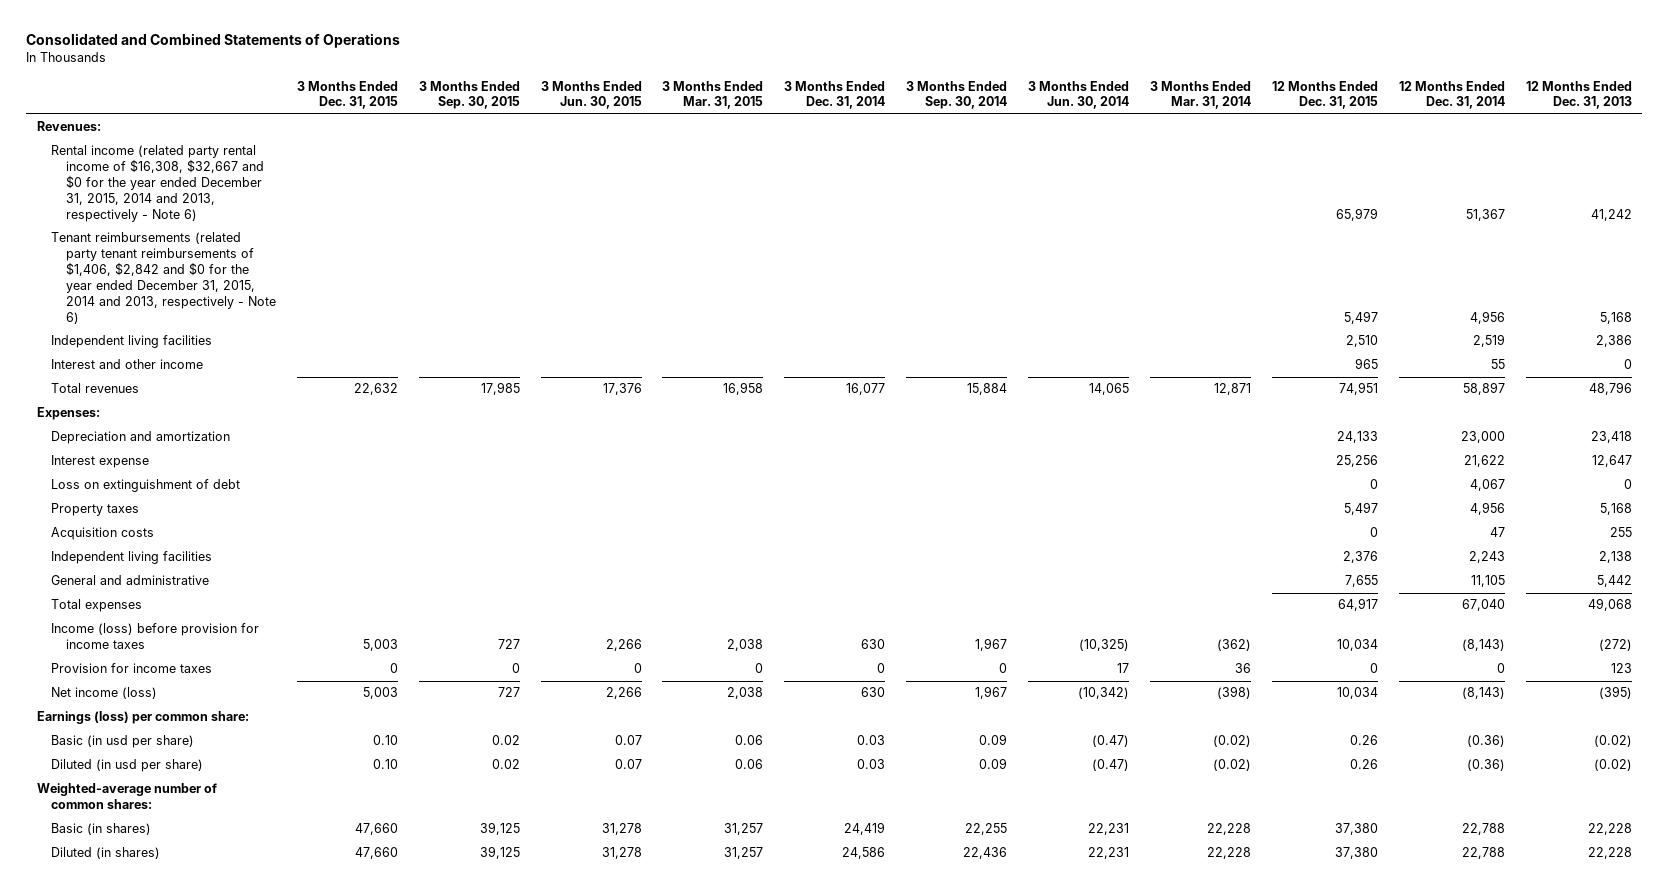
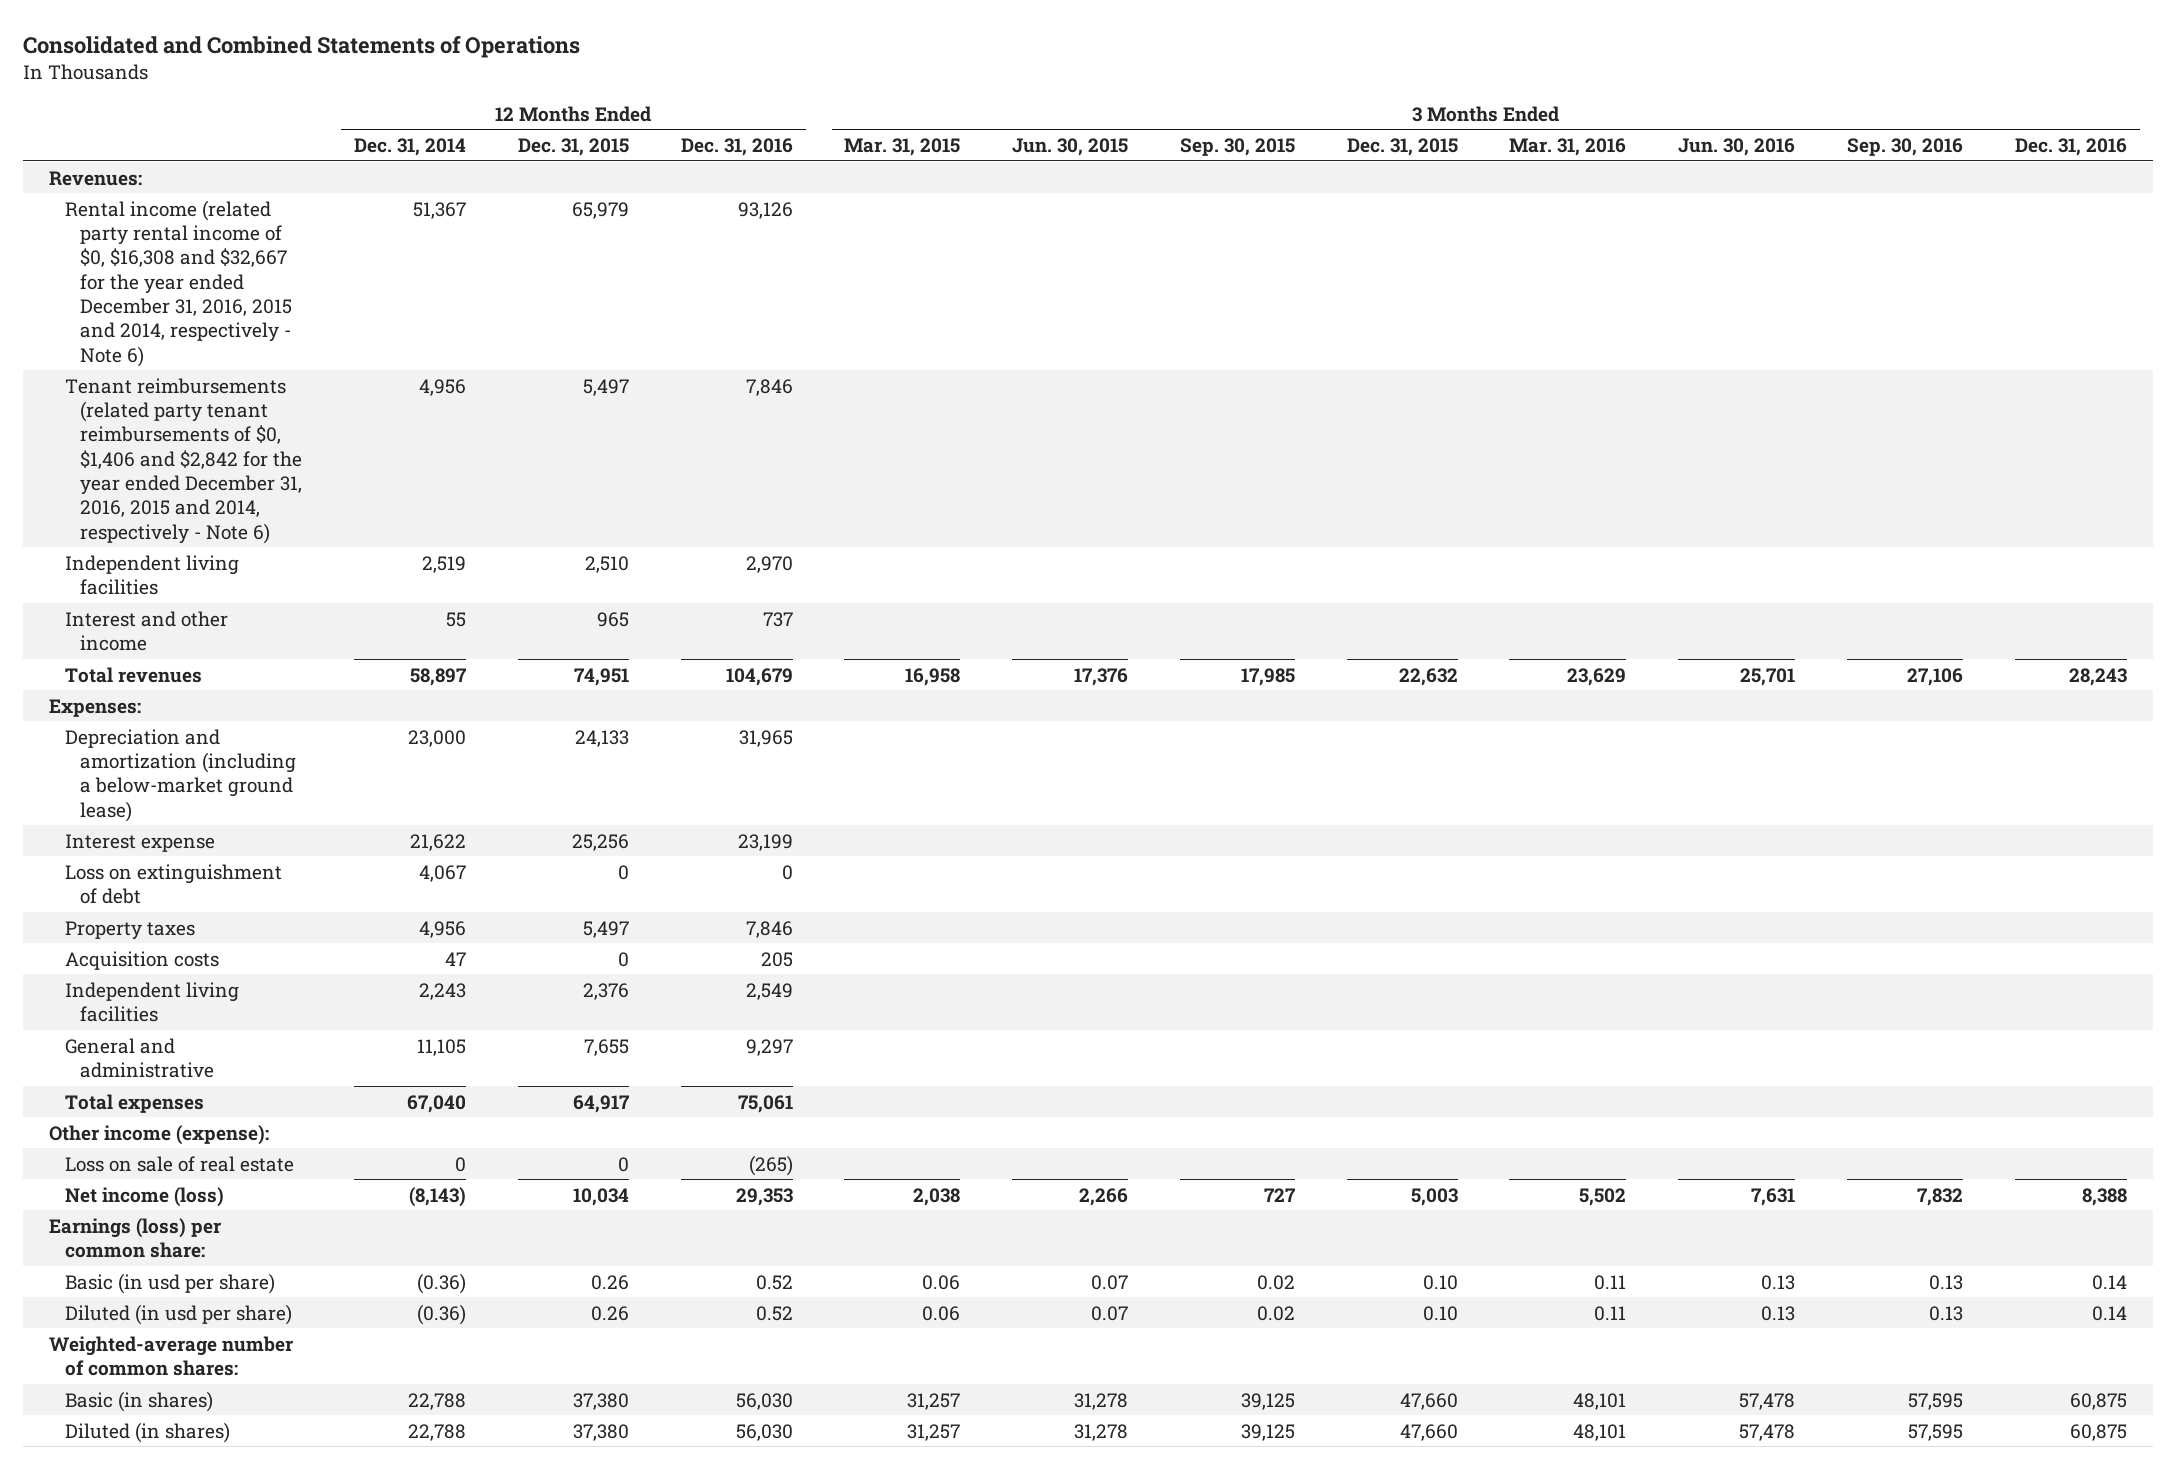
- | 3 Months Ended Dec. 31, 2015 | 3 Months Ended Sep. 30, 2015 | 3 Months Ended Jun. 30, 2015 | 3 Months Ended Mar. 31, 2015 | 3 Months Ended Dec. 31, 2014 | 3 Months Ended Sep. 30, 2014 | 3 Months Ended Jun. 30, 2014 | 3 Months Ended Mar. 31, 2014 | 12 Months Ended Dec. 31, 2015 | 12 Months Ended Dec. 31, 2014 | 12 Months Ended Dec. 31, 2013
+ | 12 Months Ended Dec. 31, 2014 | 12 Months Ended Dec. 31, 2015 | 12 Months Ended Dec. 31, 2016 | 3 Months Ended Mar. 31, 2015 | 3 Months Ended Jun. 30, 2015 | 3 Months Ended Sep. 30, 2015 | 3 Months Ended Dec. 31, 2015 | 3 Months Ended Mar. 31, 2016 | 3 Months Ended Jun. 30, 2016 | 3 Months Ended Sep. 30, 2016 | 3 Months Ended Dec. 31, 2016
- Rental income (related party rental income of $16,308, $32,667 and $0 for the year ended December 31, 2015, 2014 and 2013, respectively - Note 6) | | | | | | | | | 65,979 | 51,367 | 41,242
- Tenant reimbursements (related party tenant reimbursements of $1,406, $2,842 and $0 for the year ended December 31, 2015, 2014 and 2013, respectively - Note 6) | | | | | | | | | 5,497 | 4,956 | 5,168
+ Rental income (related party rental income of $0, $16,308 and $32,667 for the year ended December 31, 2016, 2015 and 2014, respectively - Note 6) | 51,367 | 65,979 | 93,126 | | | | | | | |
+ Tenant reimbursements (related party tenant reimbursements of $0, $1,406 and $2,842 for the year ended December 31, 2016, 2015 and 2014, respectively - Note 6) | 4,956 | 5,497 | 7,846 | | | | | | | |
- Depreciation and amortization | | | | | | | | | 24,133 | 23,000 | 23,418
+ Depreciation and amortization (including a below-market ground lease) | 23,000 | 24,133 | 31,965 | | | | | | | |
- Income (loss) before provision for income taxes | 5,003 | 727 | 2,266 | 2,038 | 630 | 1,967 | (10,325) | (362) | 10,034 | (8,143) | (272)
- Provision for income taxes | 0 | 0 | 0 | 0 | 0 | 0 | 17 | 36 | 0 | 0 | 123
+ Other income (expense):
+ Loss on sale of real estate | 0 | 0 | (265) | | | | | | | |

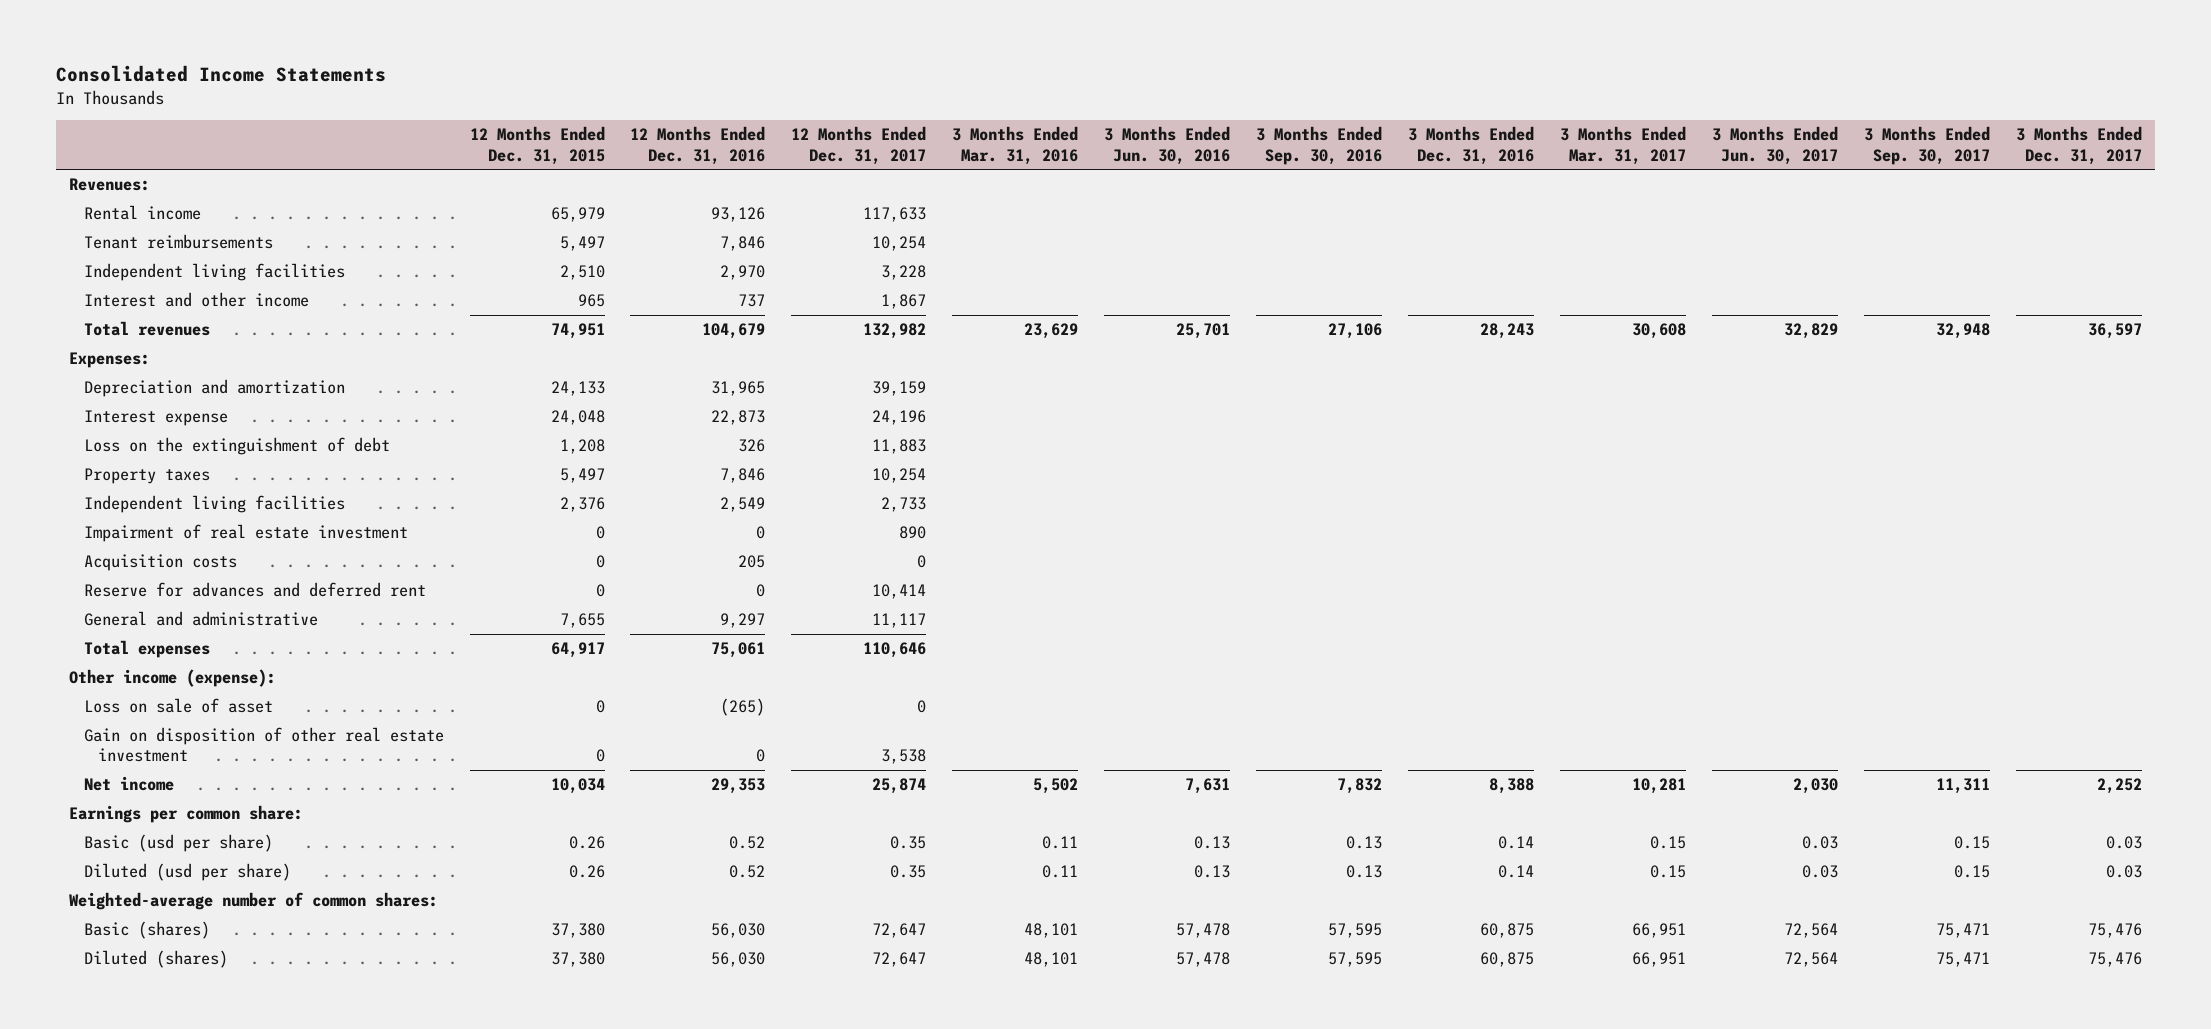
- Consolidated and Combined Statements of Operations
+ Consolidated Income Statements
- | 12 Months Ended Dec. 31, 2014 | 12 Months Ended Dec. 31, 2015 | 12 Months Ended Dec. 31, 2016 | 3 Months Ended Mar. 31, 2015 | 3 Months Ended Jun. 30, 2015 | 3 Months Ended Sep. 30, 2015 | 3 Months Ended Dec. 31, 2015 | 3 Months Ended Mar. 31, 2016 | 3 Months Ended Jun. 30, 2016 | 3 Months Ended Sep. 30, 2016 | 3 Months Ended Dec. 31, 2016
+ | 12 Months Ended Dec. 31, 2015 | 12 Months Ended Dec. 31, 2016 | 12 Months Ended Dec. 31, 2017 | 3 Months Ended Mar. 31, 2016 | 3 Months Ended Jun. 30, 2016 | 3 Months Ended Sep. 30, 2016 | 3 Months Ended Dec. 31, 2016 | 3 Months Ended Mar. 31, 2017 | 3 Months Ended Jun. 30, 2017 | 3 Months Ended Sep. 30, 2017 | 3 Months Ended Dec. 31, 2017
- Rental income (related party rental income of $0, $16,308 and $32,667 for the year ended December 31, 2016, 2015 and 2014, respectively - Note 6) | 51,367 | 65,979 | 93,126 | | | | | | | |
- Tenant reimbursements (related party tenant reimbursements of $0, $1,406 and $2,842 for the year ended December 31, 2016, 2015 and 2014, respectively - Note 6) | 4,956 | 5,497 | 7,846 | | | | | | | |
+ Rental income | 65,979 | 93,126 | 117,633 | | | | | | | |
+ Tenant reimbursements | 5,497 | 7,846 | 10,254 | | | | | | | |
- Depreciation and amortization (including a below-market ground lease) | 23,000 | 24,133 | 31,965 | | | | | | | |
- Interest expense | 21,622 | 25,256 | 23,199 | | | | | | | |
- Loss on extinguishment of debt | 4,067 | 0 | 0 | | | | | | | |
+ Depreciation and amortization | 24,133 | 31,965 | 39,159 | | | | | | | |
+ Interest expense | 24,048 | 22,873 | 24,196 | | | | | | | |
+ Loss on the extinguishment of debt | 1,208 | 326 | 11,883 | | | | | | | |
+ Impairment of real estate investment | 0 | 0 | 890 | | | | | | | |
moved down: Acquisition costs | 0 | 205 | 0 | | | | | | | |
+ Reserve for advances and deferred rent | 0 | 0 | 10,414 | | | | | | | |
- Loss on sale of real estate | 0 | 0 | (265) | | | | | | | |
- Net income (loss) | (8,143) | 10,034 | 29,353 | 2,038 | 2,266 | 727 | 5,003 | 5,502 | 7,631 | 7,832 | 8,388
- Earnings (loss) per common share:
- Basic (in usd per share) | (0.36) | 0.26 | 0.52 | 0.06 | 0.07 | 0.02 | 0.10 | 0.11 | 0.13 | 0.13 | 0.14
- Diluted (in usd per share) | (0.36) | 0.26 | 0.52 | 0.06 | 0.07 | 0.02 | 0.10 | 0.11 | 0.13 | 0.13 | 0.14
+ Loss on sale of asset | 0 | (265) | 0 | | | | | | | |
+ Gain on disposition of other real estate investment | 0 | 0 | 3,538 | | | | | | | |
+ Net income | 10,034 | 29,353 | 25,874 | 5,502 | 7,631 | 7,832 | 8,388 | 10,281 | 2,030 | 11,311 | 2,252
+ Earnings per common share:
+ Basic (usd per share) | 0.26 | 0.52 | 0.35 | 0.11 | 0.13 | 0.13 | 0.14 | 0.15 | 0.03 | 0.15 | 0.03
+ Diluted (usd per share) | 0.26 | 0.52 | 0.35 | 0.11 | 0.13 | 0.13 | 0.14 | 0.15 | 0.03 | 0.15 | 0.03
- Basic (in shares) | 22,788 | 37,380 | 56,030 | 31,257 | 31,278 | 39,125 | 47,660 | 48,101 | 57,478 | 57,595 | 60,875
- Diluted (in shares) | 22,788 | 37,380 | 56,030 | 31,257 | 31,278 | 39,125 | 47,660 | 48,101 | 57,478 | 57,595 | 60,875
+ Basic (shares) | 37,380 | 56,030 | 72,647 | 48,101 | 57,478 | 57,595 | 60,875 | 66,951 | 72,564 | 75,471 | 75,476
+ Diluted (shares) | 37,380 | 56,030 | 72,647 | 48,101 | 57,478 | 57,595 | 60,875 | 66,951 | 72,564 | 75,471 | 75,476

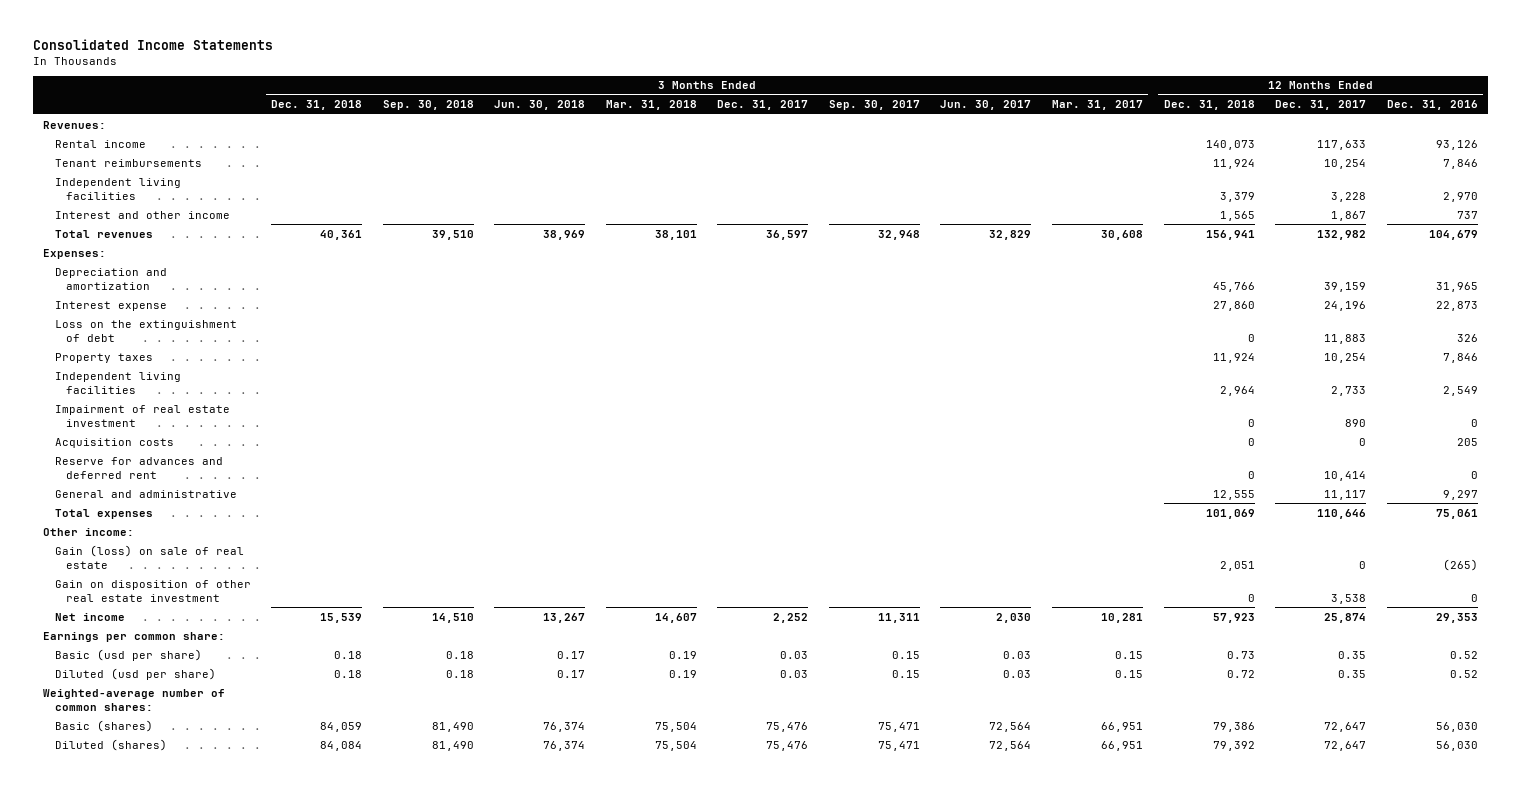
- | 12 Months Ended Dec. 31, 2015 | 12 Months Ended Dec. 31, 2016 | 12 Months Ended Dec. 31, 2017 | 3 Months Ended Mar. 31, 2016 | 3 Months Ended Jun. 30, 2016 | 3 Months Ended Sep. 30, 2016 | 3 Months Ended Dec. 31, 2016 | 3 Months Ended Mar. 31, 2017 | 3 Months Ended Jun. 30, 2017 | 3 Months Ended Sep. 30, 2017 | 3 Months Ended Dec. 31, 2017
+ | 3 Months Ended Dec. 31, 2018 | 3 Months Ended Sep. 30, 2018 | 3 Months Ended Jun. 30, 2018 | 3 Months Ended Mar. 31, 2018 | 3 Months Ended Dec. 31, 2017 | 3 Months Ended Sep. 30, 2017 | 3 Months Ended Jun. 30, 2017 | 3 Months Ended Mar. 31, 2017 | 12 Months Ended Dec. 31, 2018 | 12 Months Ended Dec. 31, 2017 | 12 Months Ended Dec. 31, 2016
- Other income (expense):
- Loss on sale of asset | 0 | (265) | 0 | | | | | | | |
+ Other income:
+ Gain (loss) on sale of real estate | | | | | | | | | 2,051 | 0 | (265)

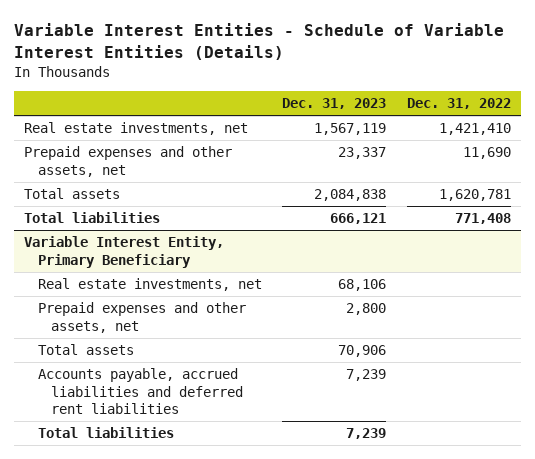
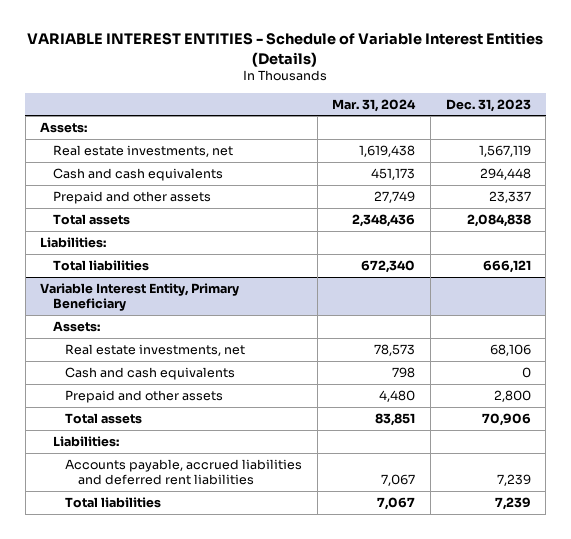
- Variable Interest Entities - Schedule of Variable Interest Entities (Details)
+ VARIABLE INTEREST ENTITIES - Schedule of Variable Interest Entities (Details)
- | Dec. 31, 2023 | Dec. 31, 2022
+ | Mar. 31, 2024 | Dec. 31, 2023
+ Assets:
- Prepaid expenses and other assets, net | 23,337 | 11,690
+ Cash and cash equivalents | 451,173 | 294,448
+ Prepaid and other assets | 27,749 | 23,337
+ Liabilities:
@ Variable Interest Entity, Primary Beneficiary
+ Assets:
- Prepaid expenses and other assets, net | 2,800 |
+ Cash and cash equivalents | 798 | 0
+ Prepaid and other assets | 4,480 | 2,800
+ Liabilities:

